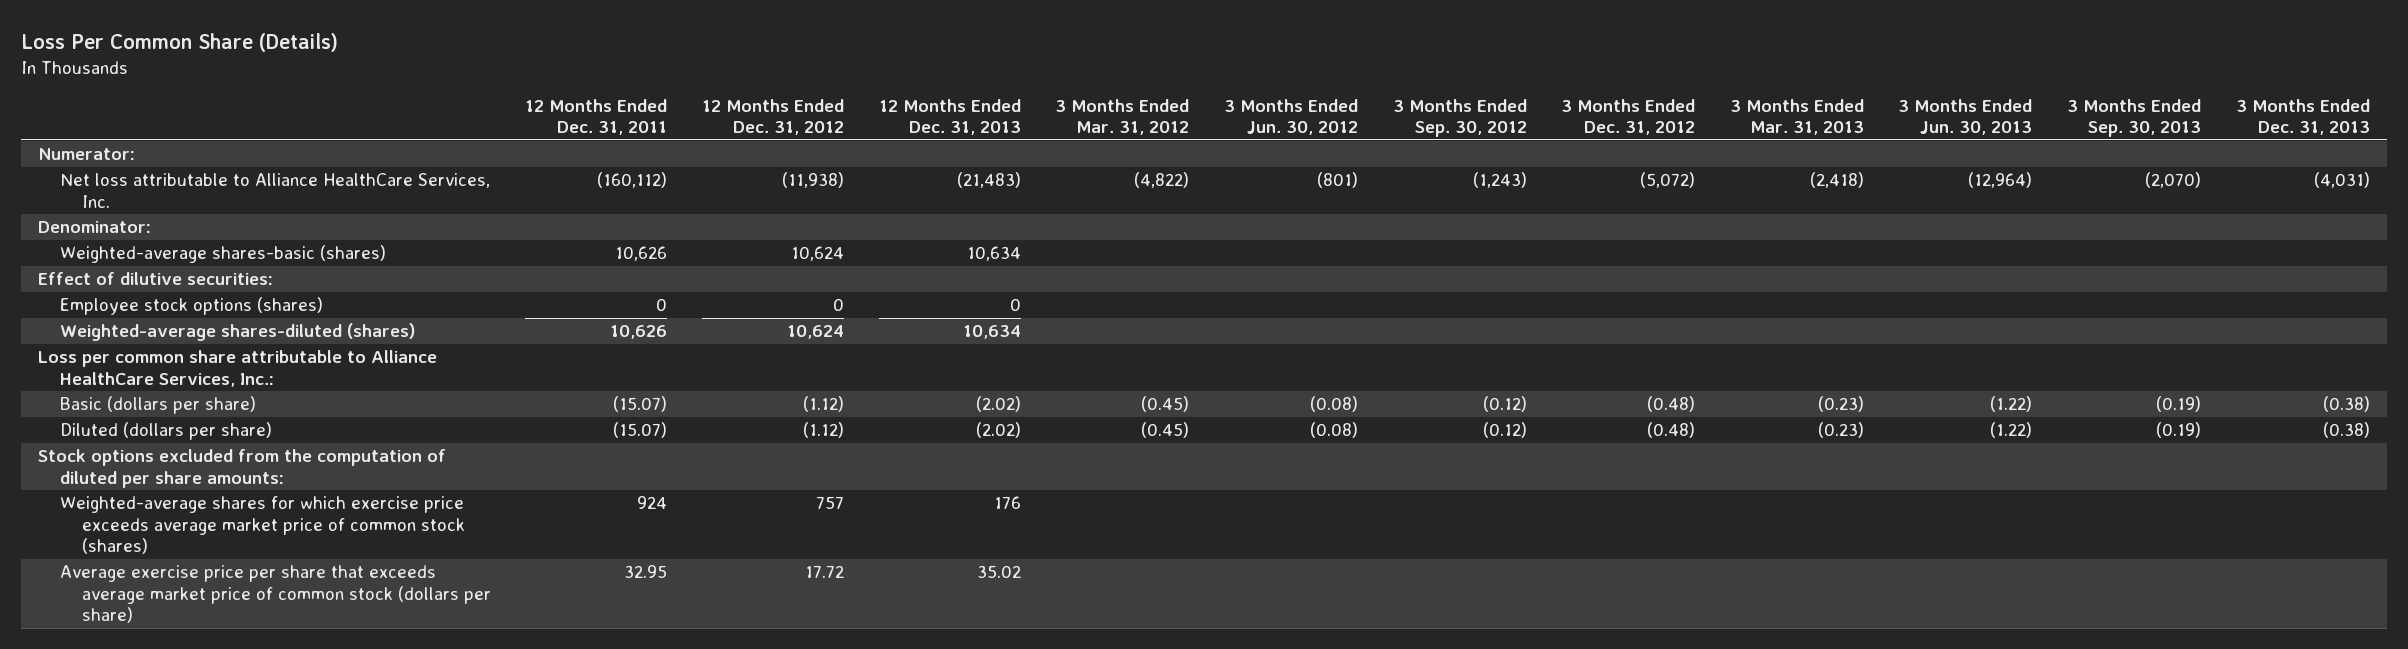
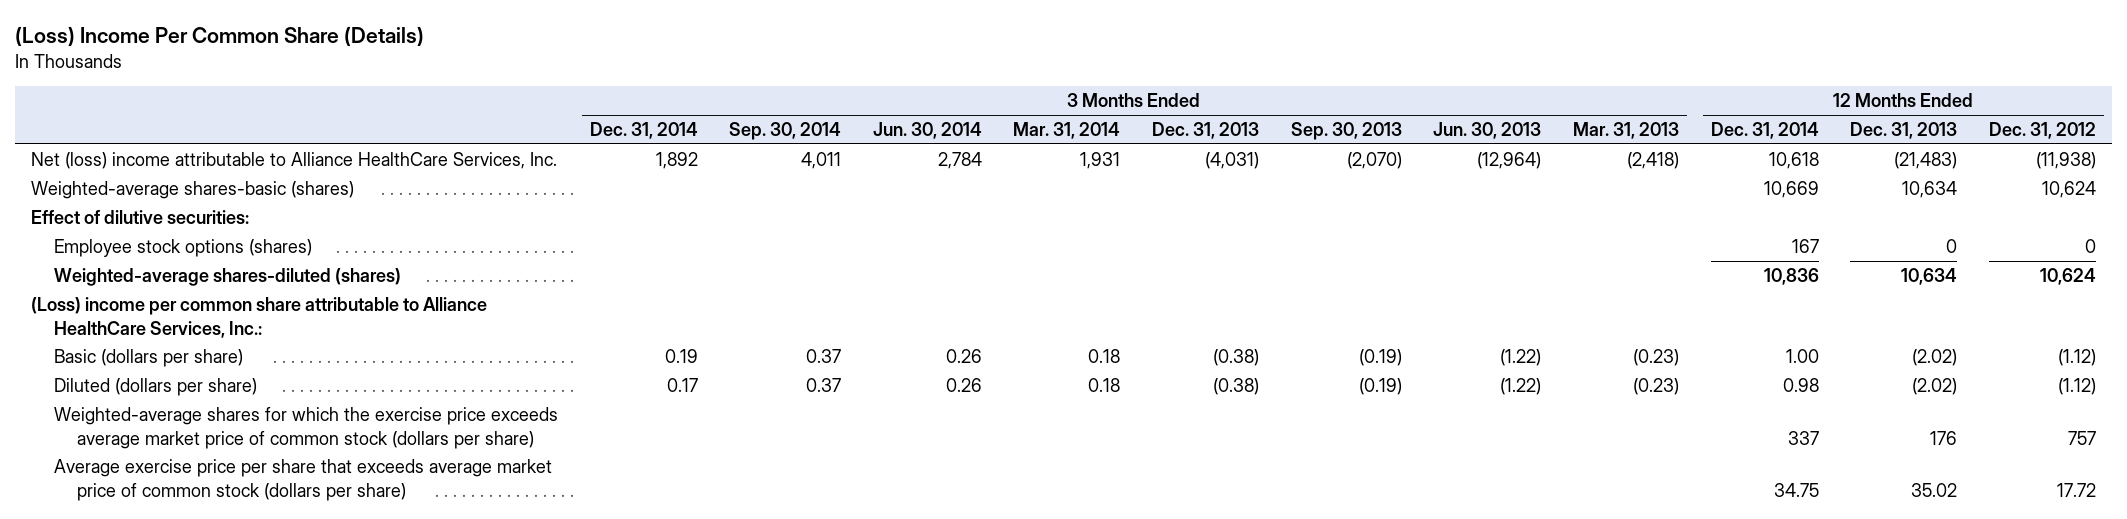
- Loss Per Common Share (Details)
+ (Loss) Income Per Common Share (Details)
- | 12 Months Ended Dec. 31, 2011 | 12 Months Ended Dec. 31, 2012 | 12 Months Ended Dec. 31, 2013 | 3 Months Ended Mar. 31, 2012 | 3 Months Ended Jun. 30, 2012 | 3 Months Ended Sep. 30, 2012 | 3 Months Ended Dec. 31, 2012 | 3 Months Ended Mar. 31, 2013 | 3 Months Ended Jun. 30, 2013 | 3 Months Ended Sep. 30, 2013 | 3 Months Ended Dec. 31, 2013
+ | 3 Months Ended Dec. 31, 2014 | 3 Months Ended Sep. 30, 2014 | 3 Months Ended Jun. 30, 2014 | 3 Months Ended Mar. 31, 2014 | 3 Months Ended Dec. 31, 2013 | 3 Months Ended Sep. 30, 2013 | 3 Months Ended Jun. 30, 2013 | 3 Months Ended Mar. 31, 2013 | 12 Months Ended Dec. 31, 2014 | 12 Months Ended Dec. 31, 2013 | 12 Months Ended Dec. 31, 2012
- Numerator:
- Net loss attributable to Alliance HealthCare Services, Inc. | (160,112) | (11,938) | (21,483) | (4,822) | (801) | (1,243) | (5,072) | (2,418) | (12,964) | (2,070) | (4,031)
- Denominator:
+ Net (loss) income attributable to Alliance HealthCare Services, Inc. | 1,892 | 4,011 | 2,784 | 1,931 | (4,031) | (2,070) | (12,964) | (2,418) | 10,618 | (21,483) | (11,938)
- Loss per common share attributable to Alliance HealthCare Services, Inc.:
+ (Loss) income per common share attributable to Alliance HealthCare Services, Inc.:
- Stock options excluded from the computation of diluted per share amounts:
- Weighted-average shares for which exercise price exceeds average market price of common stock (shares) | 924 | 757 | 176 | | | | | | | |
+ Weighted-average shares for which the exercise price exceeds average market price of common stock (dollars per share) | | | | | | | | | 337 | 176 | 757

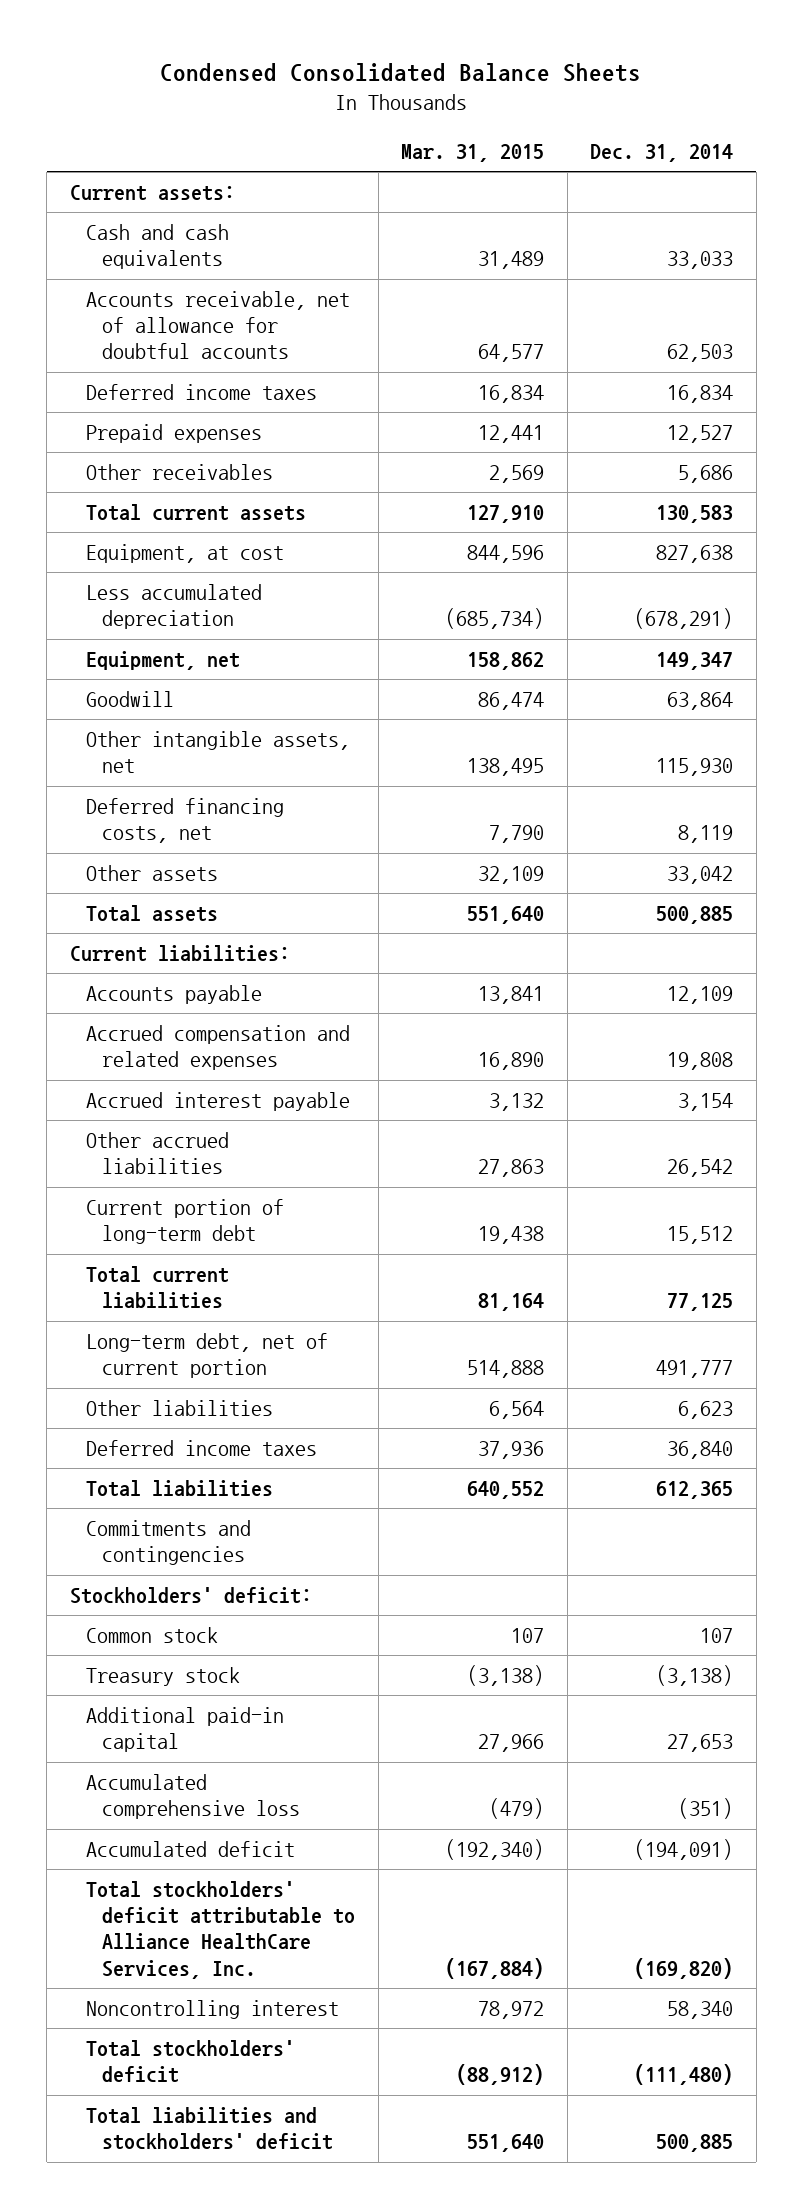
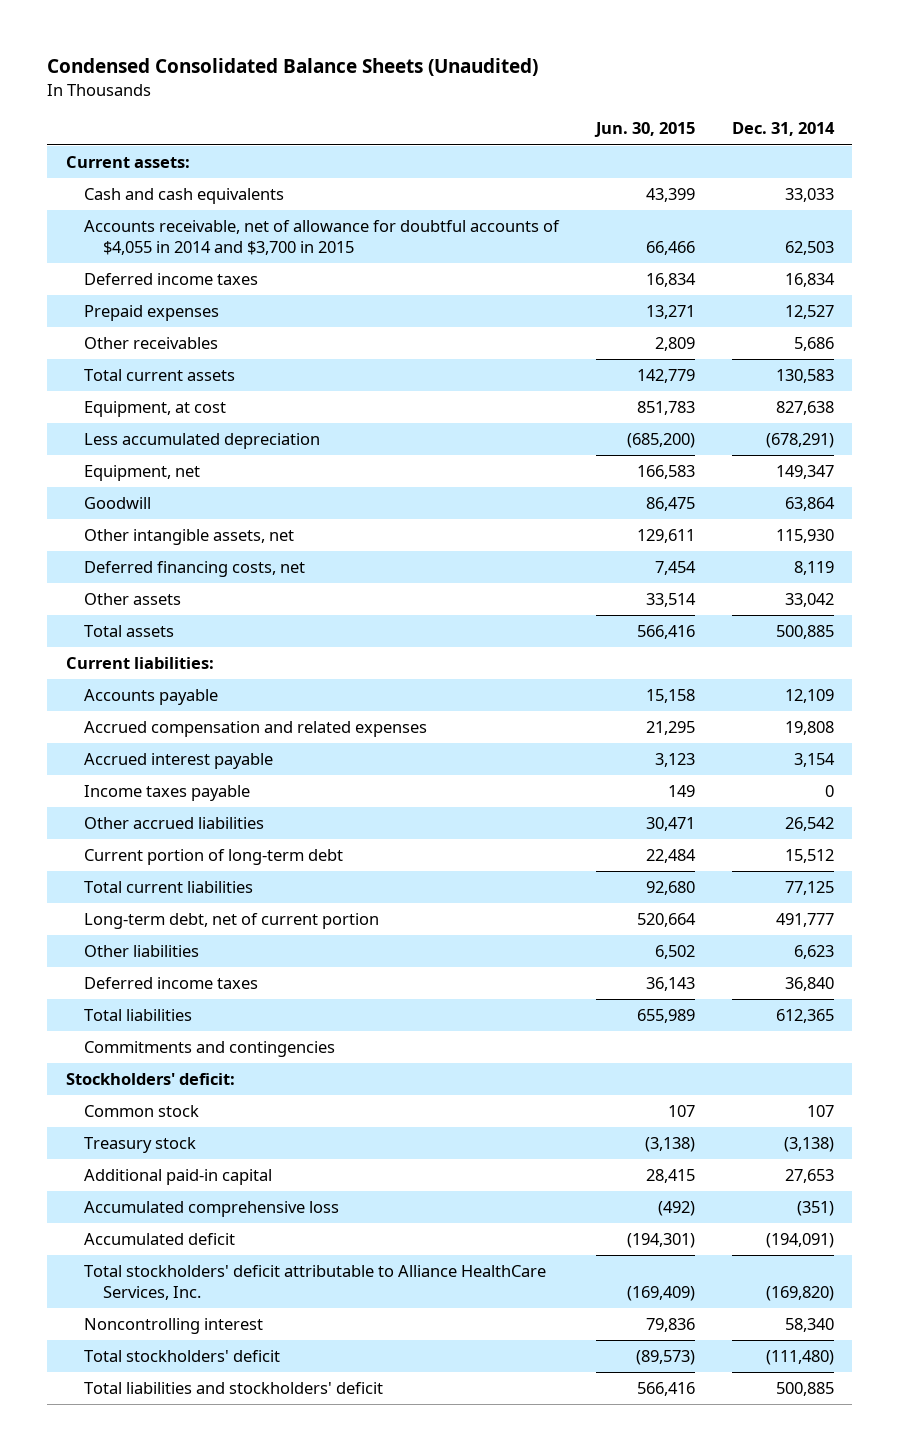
- Condensed Consolidated Balance Sheets
+ Condensed Consolidated Balance Sheets (Unaudited)
- | Mar. 31, 2015 | Dec. 31, 2014
+ | Jun. 30, 2015 | Dec. 31, 2014
- Accounts receivable, net of allowance for doubtful accounts | 64,577 | 62,503
+ Accounts receivable, net of allowance for doubtful accounts of $4,055 in 2014 and $3,700 in 2015 | 66,466 | 62,503
+ Income taxes payable | 149 | 0

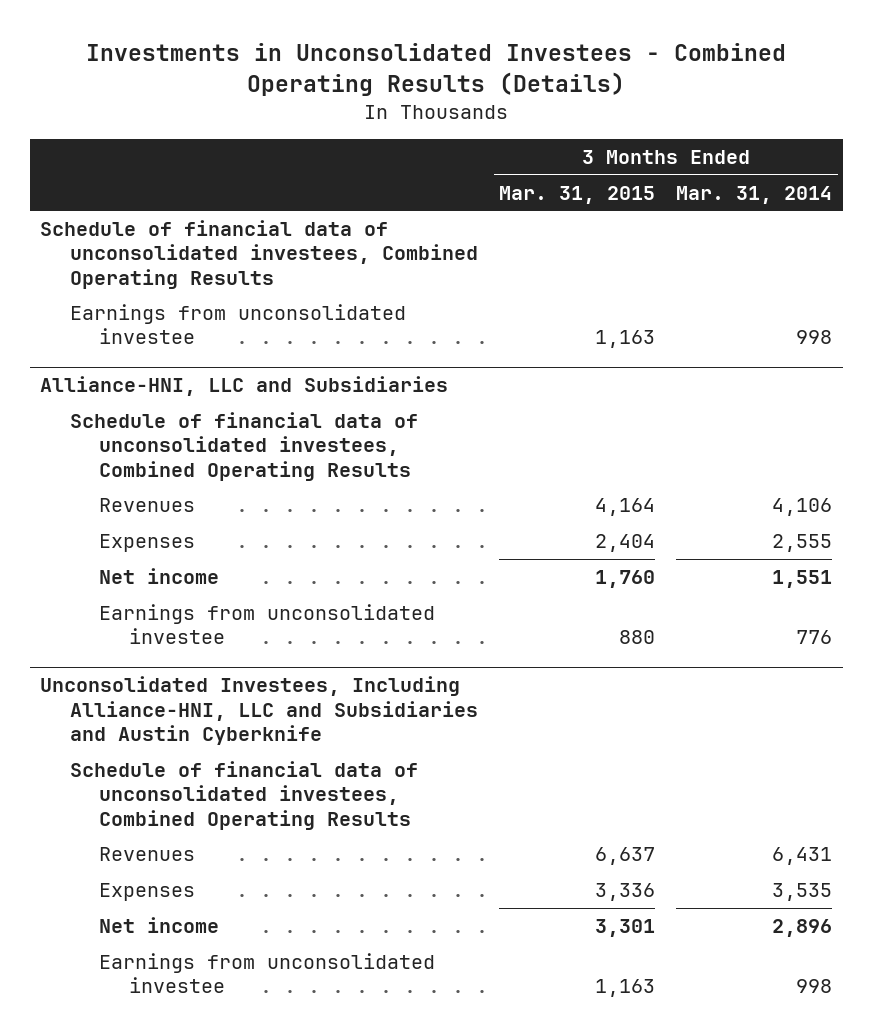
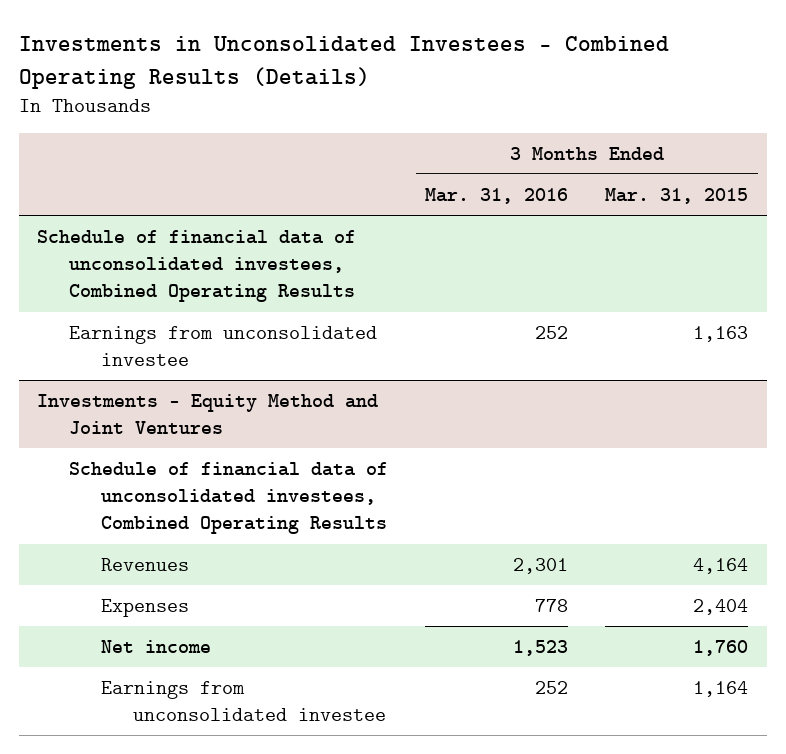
- | 3 Months Ended Mar. 31, 2015 | 3 Months Ended Mar. 31, 2014
+ | 3 Months Ended Mar. 31, 2016 | 3 Months Ended Mar. 31, 2015
- Alliance-HNI, LLC and Subsidiaries
+ Investments - Equity Method and Joint Ventures
- Earnings from unconsolidated investee | 880 | 776
- Unconsolidated Investees, Including Alliance-HNI, LLC and Subsidiaries and Austin Cyberknife
- Schedule of financial data of unconsolidated investees, Combined Operating Results
- Revenues | 6,637 | 6,431
- Expenses | 3,336 | 3,535
- Net income | 3,301 | 2,896
- Earnings from unconsolidated investee | 1,163 | 998
+ Earnings from unconsolidated investee | 252 | 1,164

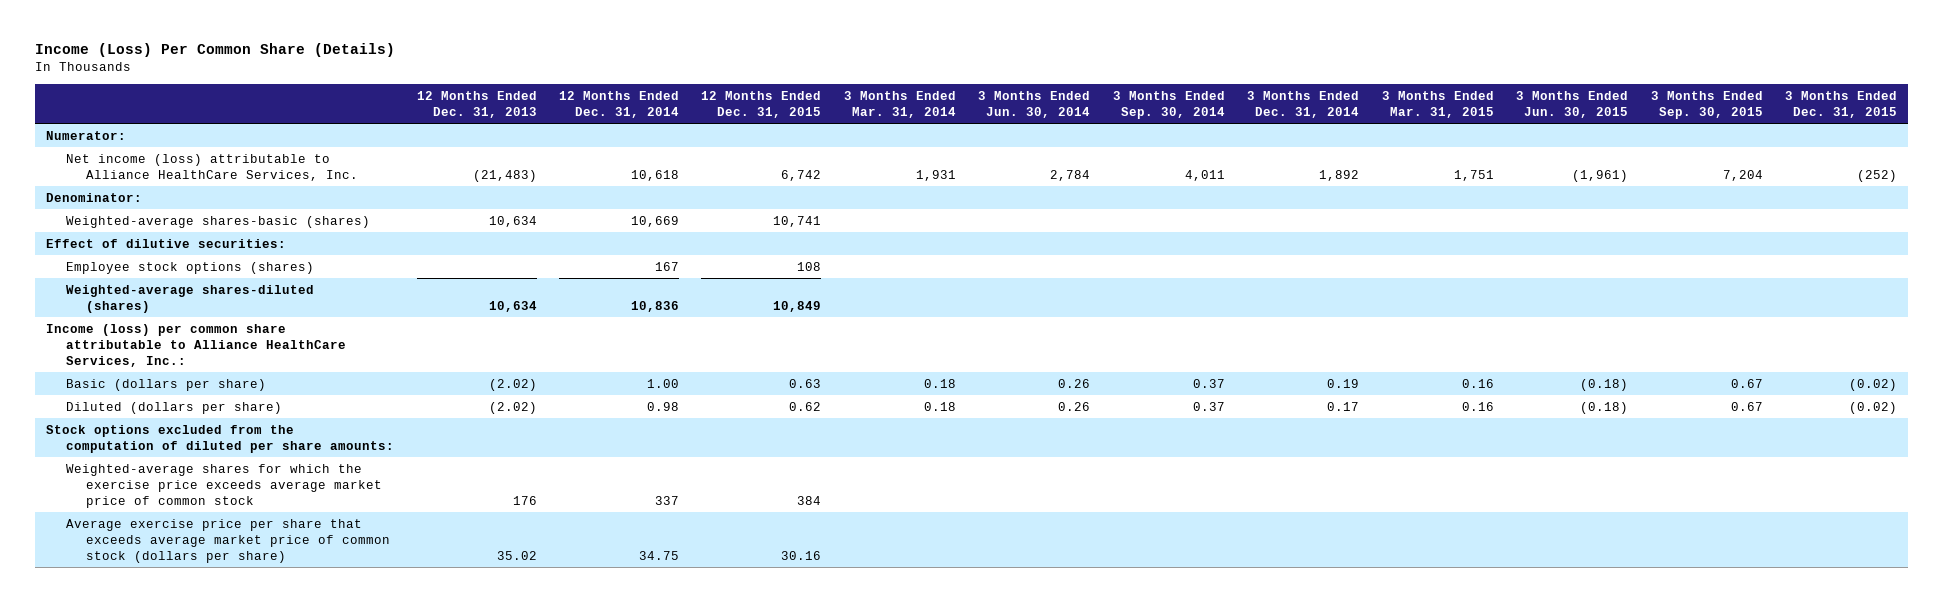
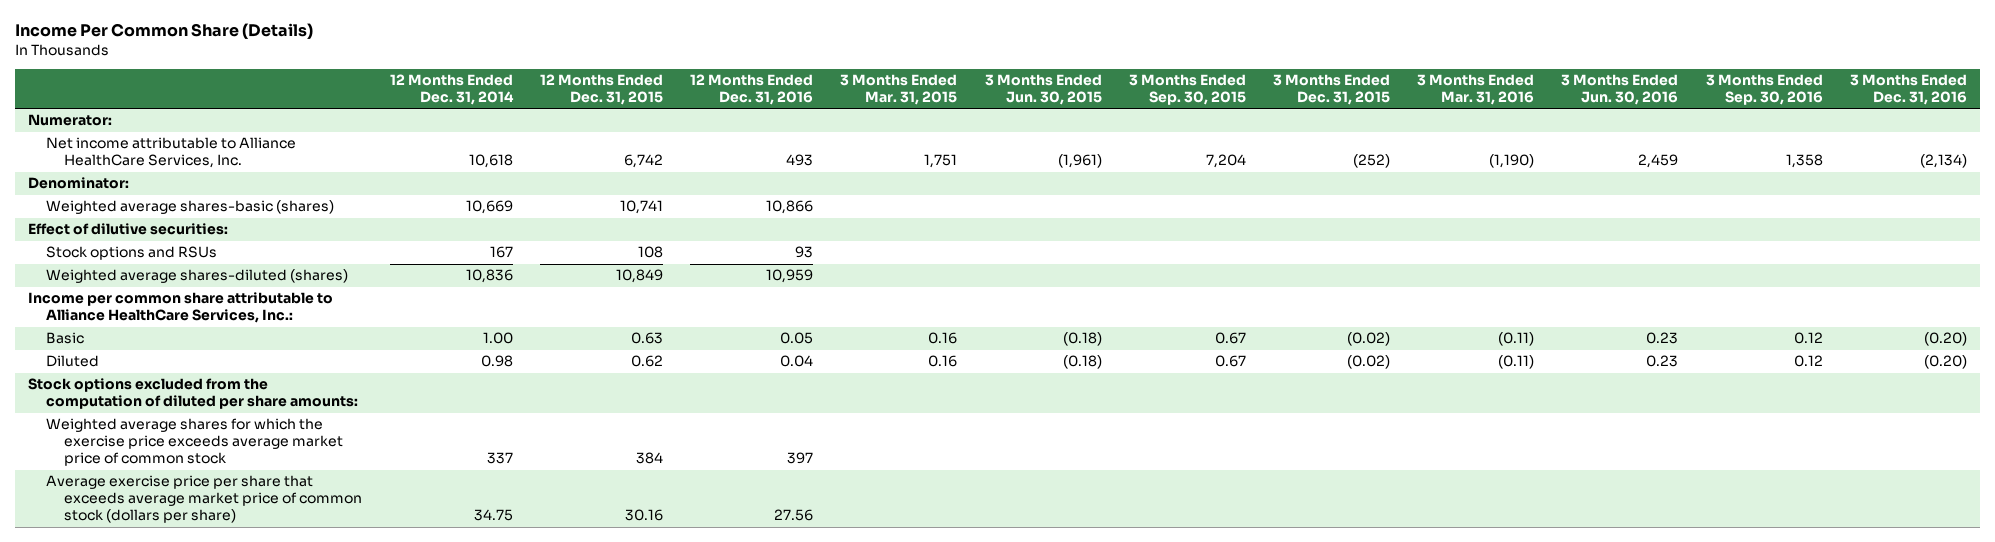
- Income (Loss) Per Common Share (Details)
+ Income Per Common Share (Details)
- | 12 Months Ended Dec. 31, 2013 | 12 Months Ended Dec. 31, 2014 | 12 Months Ended Dec. 31, 2015 | 3 Months Ended Mar. 31, 2014 | 3 Months Ended Jun. 30, 2014 | 3 Months Ended Sep. 30, 2014 | 3 Months Ended Dec. 31, 2014 | 3 Months Ended Mar. 31, 2015 | 3 Months Ended Jun. 30, 2015 | 3 Months Ended Sep. 30, 2015 | 3 Months Ended Dec. 31, 2015
+ | 12 Months Ended Dec. 31, 2014 | 12 Months Ended Dec. 31, 2015 | 12 Months Ended Dec. 31, 2016 | 3 Months Ended Mar. 31, 2015 | 3 Months Ended Jun. 30, 2015 | 3 Months Ended Sep. 30, 2015 | 3 Months Ended Dec. 31, 2015 | 3 Months Ended Mar. 31, 2016 | 3 Months Ended Jun. 30, 2016 | 3 Months Ended Sep. 30, 2016 | 3 Months Ended Dec. 31, 2016
- Net income (loss) attributable to Alliance HealthCare Services, Inc. | (21,483) | 10,618 | 6,742 | 1,931 | 2,784 | 4,011 | 1,892 | 1,751 | (1,961) | 7,204 | (252)
+ Net income attributable to Alliance HealthCare Services, Inc. | 10,618 | 6,742 | 493 | 1,751 | (1,961) | 7,204 | (252) | (1,190) | 2,459 | 1,358 | (2,134)
- Weighted-average shares-basic (shares) | 10,634 | 10,669 | 10,741 | | | | | | | |
+ Weighted average shares-basic (shares) | 10,669 | 10,741 | 10,866 | | | | | | | |
- Employee stock options (shares) | | 167 | 108 | | | | | | | |
- Weighted-average shares-diluted (shares) | 10,634 | 10,836 | 10,849 | | | | | | | |
- Income (loss) per common share attributable to Alliance HealthCare Services, Inc.:
- Basic (dollars per share) | (2.02) | 1.00 | 0.63 | 0.18 | 0.26 | 0.37 | 0.19 | 0.16 | (0.18) | 0.67 | (0.02)
- Diluted (dollars per share) | (2.02) | 0.98 | 0.62 | 0.18 | 0.26 | 0.37 | 0.17 | 0.16 | (0.18) | 0.67 | (0.02)
+ Stock options and RSUs | 167 | 108 | 93 | | | | | | | |
+ Weighted average shares-diluted (shares) | 10,836 | 10,849 | 10,959 | | | | | | | |
+ Income per common share attributable to Alliance HealthCare Services, Inc.:
+ Basic | 1.00 | 0.63 | 0.05 | 0.16 | (0.18) | 0.67 | (0.02) | (0.11) | 0.23 | 0.12 | (0.20)
+ Diluted | 0.98 | 0.62 | 0.04 | 0.16 | (0.18) | 0.67 | (0.02) | (0.11) | 0.23 | 0.12 | (0.20)
- Weighted-average shares for which the exercise price exceeds average market price of common stock | 176 | 337 | 384 | | | | | | | |
+ Weighted average shares for which the exercise price exceeds average market price of common stock | 337 | 384 | 397 | | | | | | | |

